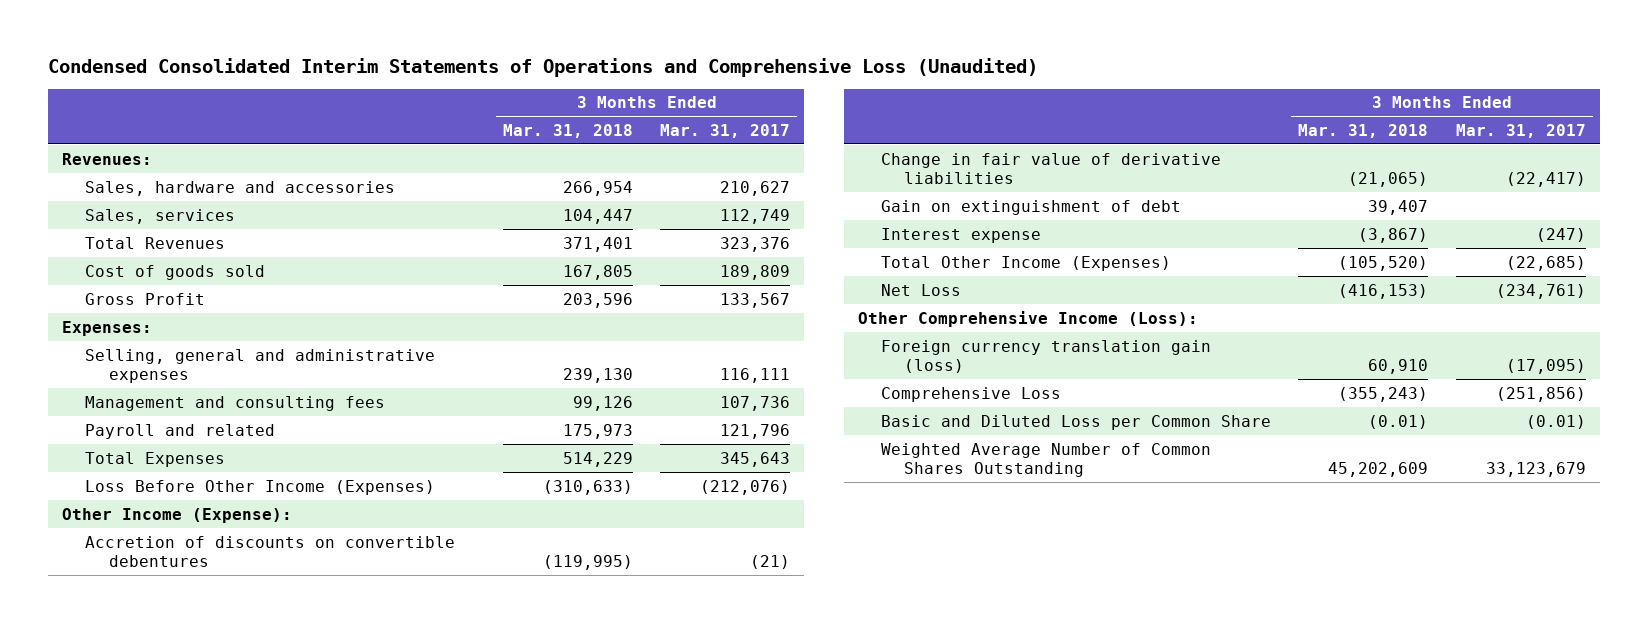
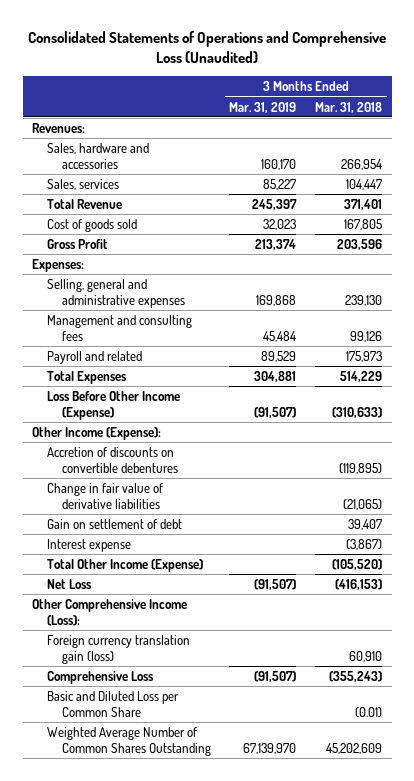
- Condensed Consolidated Interim Statements of Operations and Comprehensive Loss (Unaudited)
+ Consolidated Statements of Operations and Comprehensive Loss (Unaudited)
- | 3 Months Ended Mar. 31, 2018 | 3 Months Ended Mar. 31, 2017
+ | 3 Months Ended Mar. 31, 2019 | 3 Months Ended Mar. 31, 2018
- Total Revenues | 371,401 | 323,376
+ Total Revenue | 245,397 | 371,401
- Loss Before Other Income (Expenses) | (310,633) | (212,076)
+ Loss Before Other Income (Expense) | (91,507) | (310,633)
- Accretion of discounts on convertible debentures | (119,995) | (21)
+ Accretion of discounts on convertible debentures | | (119,895)
- Gain on extinguishment of debt | 39,407 |
+ Gain on settlement of debt | | 39,407
- Total Other Income (Expenses) | (105,520) | (22,685)
+ Total Other Income (Expense) | | (105,520)

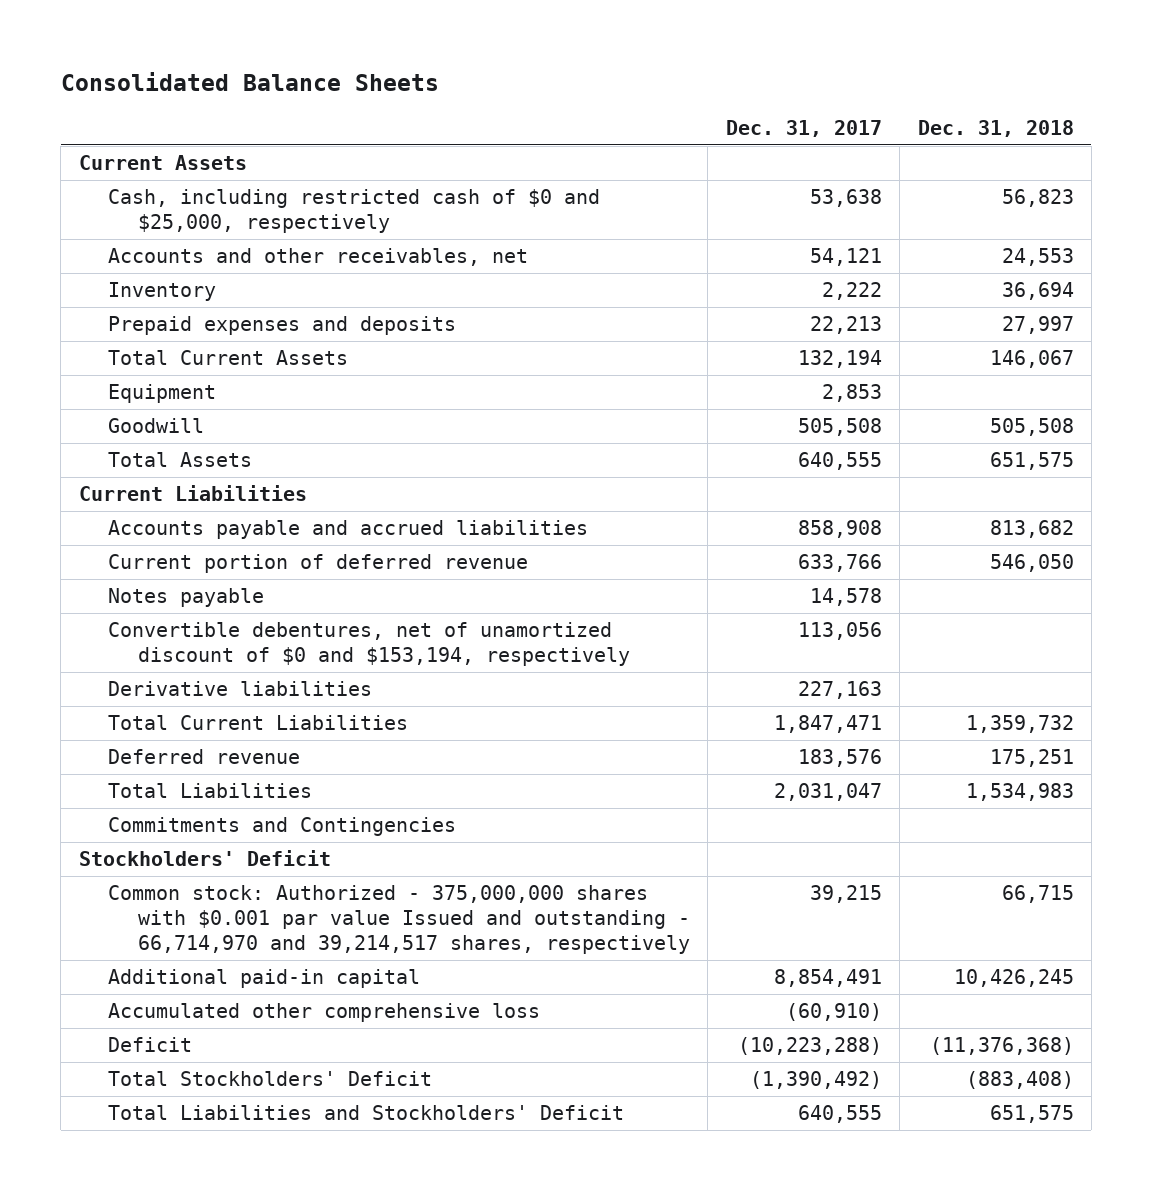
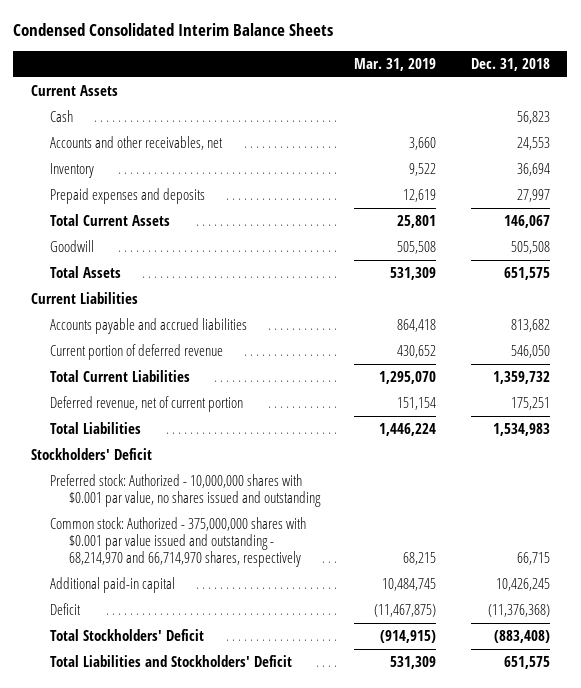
- Consolidated Balance Sheets
+ Condensed Consolidated Interim Balance Sheets
- | Dec. 31, 2017 | Dec. 31, 2018
+ | Mar. 31, 2019 | Dec. 31, 2018
- Cash, including restricted cash of $0 and $25,000, respectively | 53,638 | 56,823
+ Cash | | 56,823
- Equipment | 2,853 |
- Notes payable | 14,578 |
- Convertible debentures, net of unamortized discount of $0 and $153,194, respectively | 113,056 |
- Derivative liabilities | 227,163 |
- Deferred revenue | 183,576 | 175,251
+ Deferred revenue, net of current portion | 151,154 | 175,251
- Commitments and Contingencies
- Common stock: Authorized - 375,000,000 shares with $0.001 par value Issued and outstanding - 66,714,970 and 39,214,517 shares, respectively | 39,215 | 66,715
+ Preferred stock: Authorized - 10,000,000 shares with $0.001 par value, no shares issued and outstanding
+ Common stock: Authorized - 375,000,000 shares with $0.001 par value issued and outstanding - 68,214,970 and 66,714,970 shares, respectively | 68,215 | 66,715
- Accumulated other comprehensive loss | (60,910) |

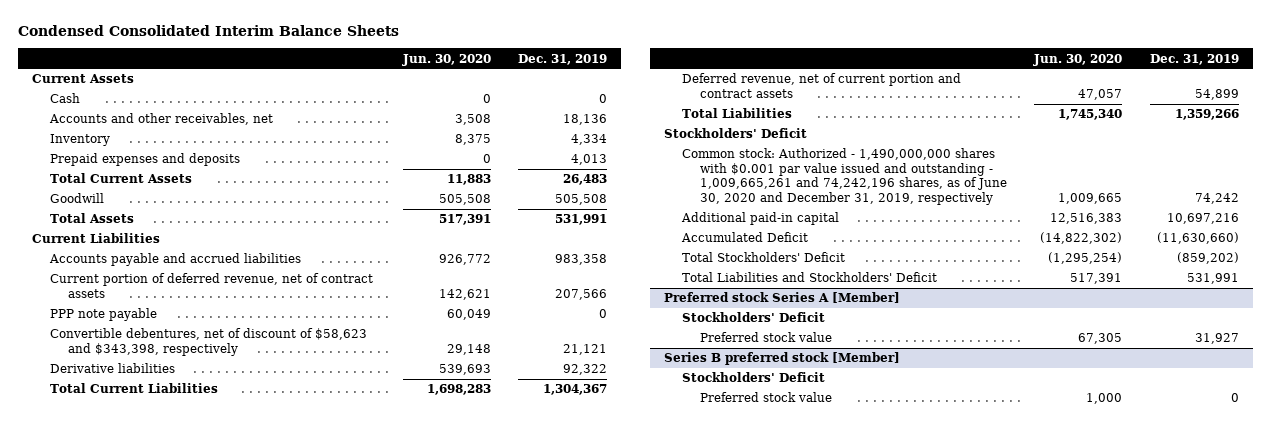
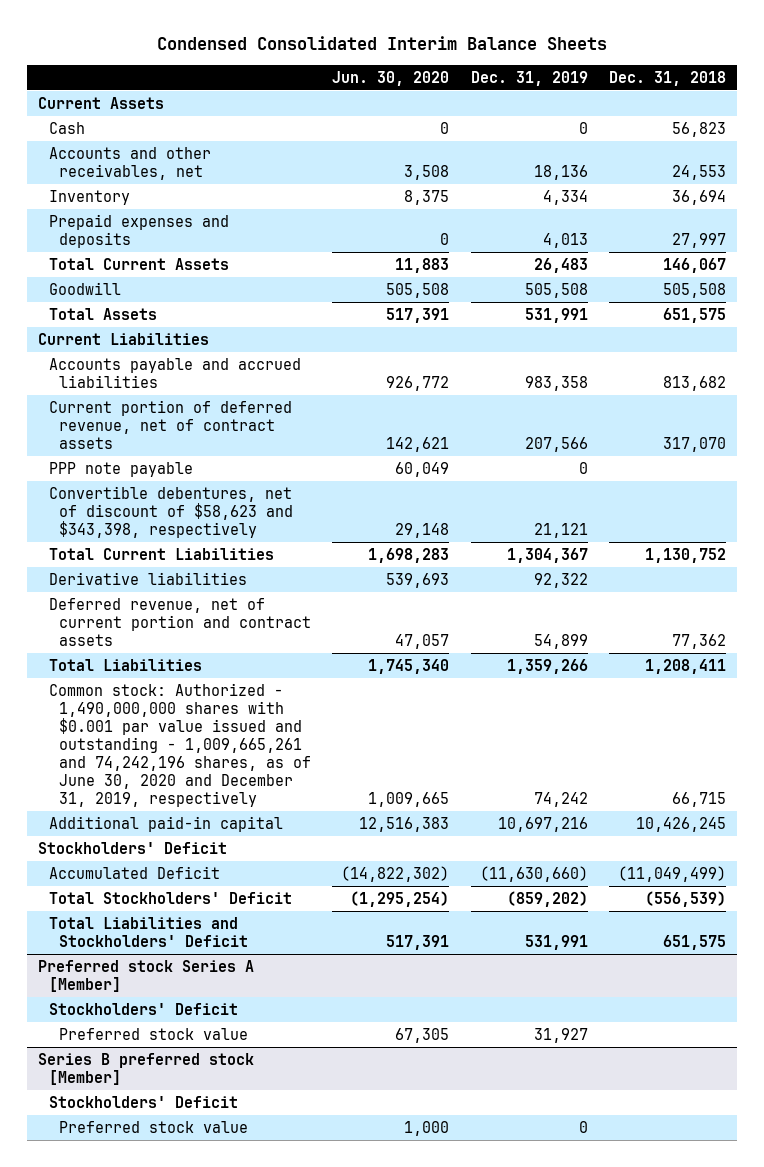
- | Jun. 30, 2020 | Dec. 31, 2019
+ | Jun. 30, 2020 | Dec. 31, 2019 | Dec. 31, 2018
moved down: Derivative liabilities | 539,693 | 92,322 |
moved down: Stockholders' Deficit

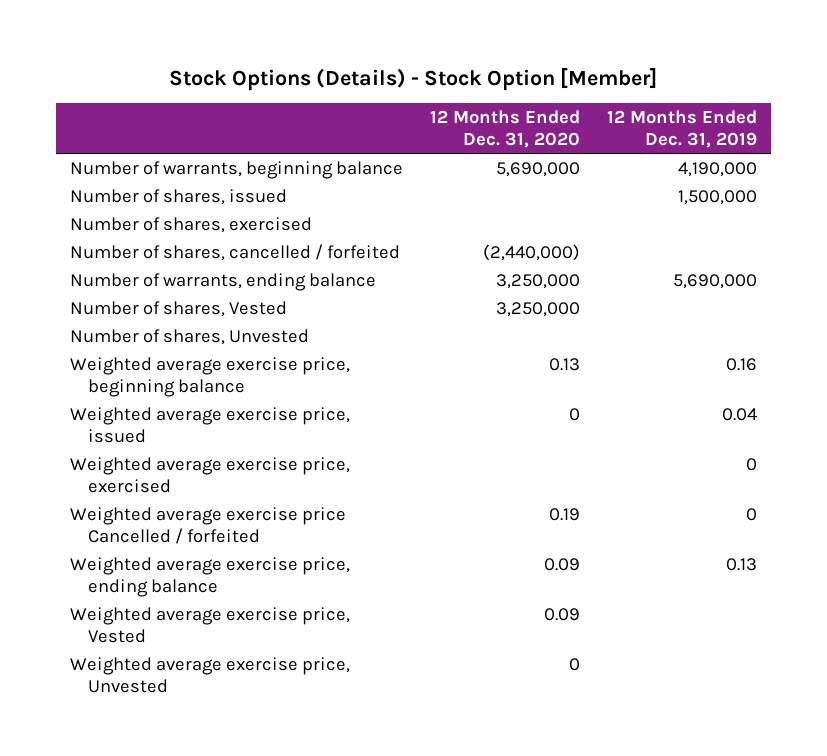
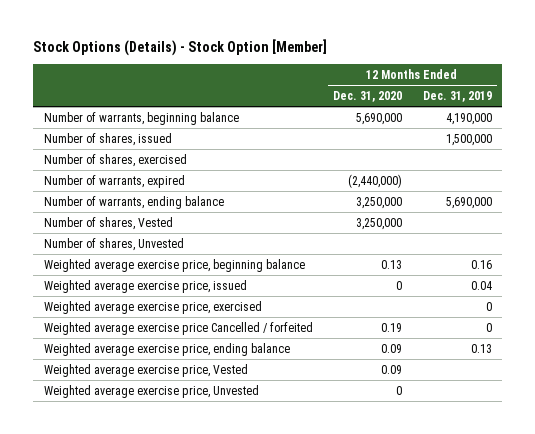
- Number of shares, cancelled / forfeited | (2,440,000) |
+ Number of warrants, expired | (2,440,000) |

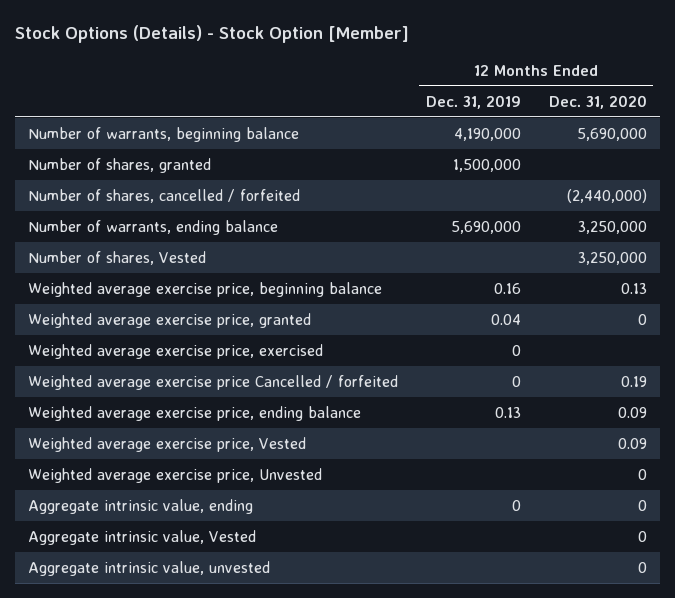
- | 12 Months Ended Dec. 31, 2020 | 12 Months Ended Dec. 31, 2019
+ | 12 Months Ended Dec. 31, 2019 | 12 Months Ended Dec. 31, 2020
- Number of shares, issued | | 1,500,000
- Number of shares, exercised
- Number of warrants, expired | (2,440,000) |
+ Number of shares, granted | 1,500,000 |
+ Number of shares, cancelled / forfeited | | (2,440,000)
- Number of shares, Unvested
- Weighted average exercise price, issued | 0 | 0.04
+ Weighted average exercise price, granted | 0.04 | 0
+ Aggregate intrinsic value, ending | 0 | 0
+ Aggregate intrinsic value, Vested | | 0
+ Aggregate intrinsic value, unvested | | 0

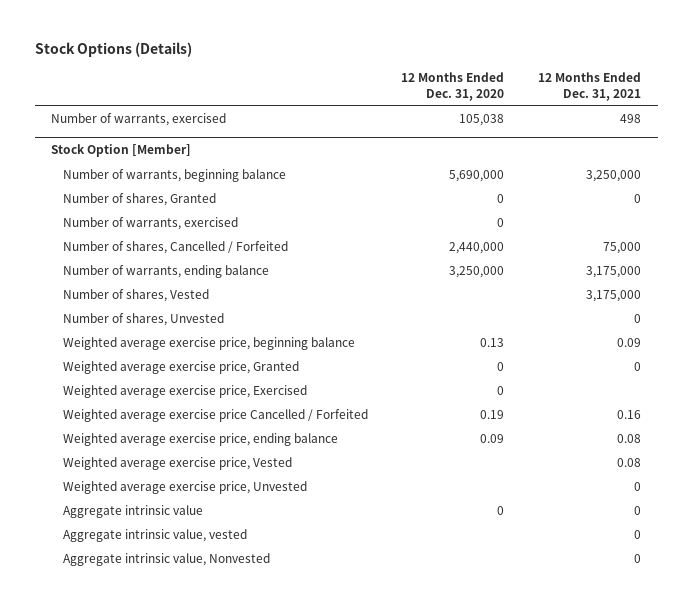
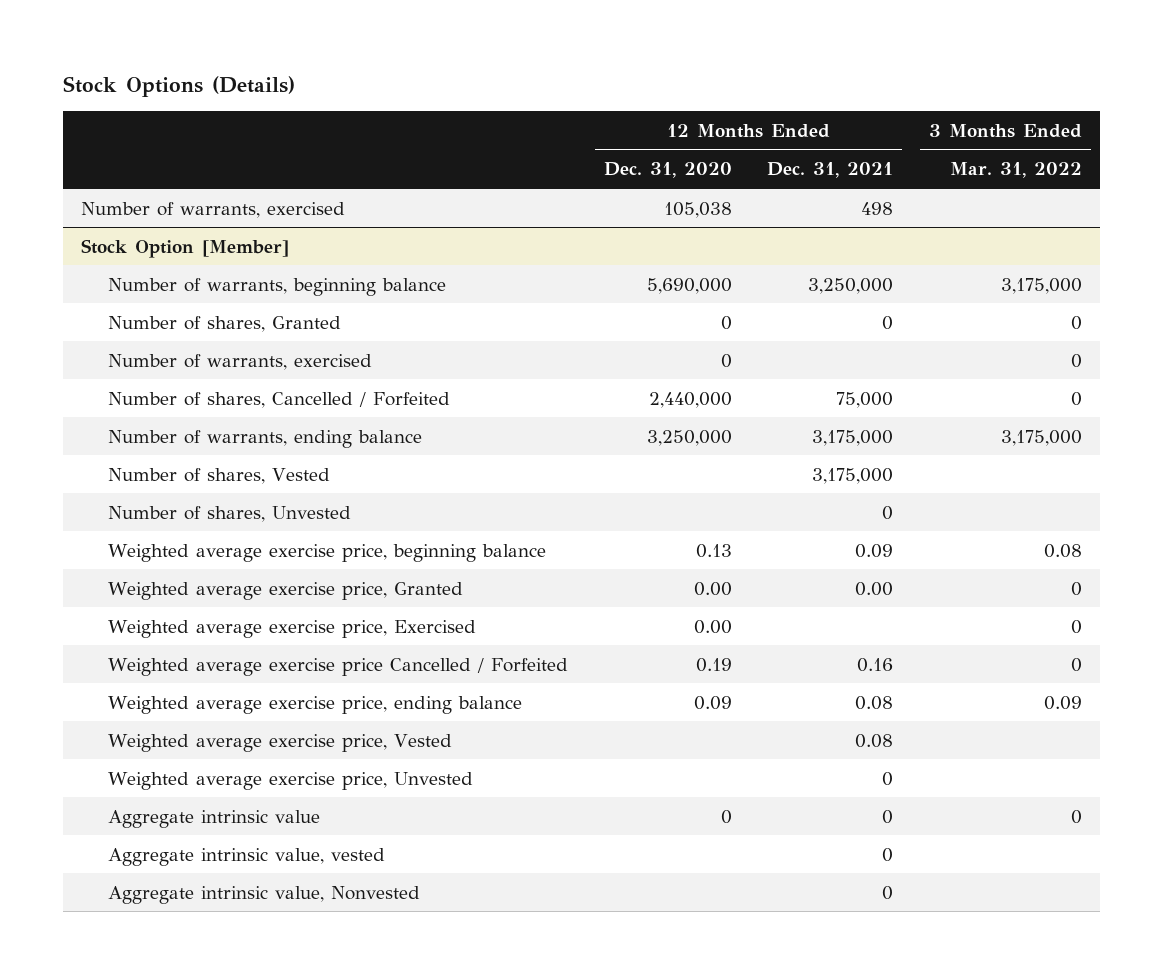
- | 12 Months Ended Dec. 31, 2020 | 12 Months Ended Dec. 31, 2021
+ | 12 Months Ended Dec. 31, 2020 | 12 Months Ended Dec. 31, 2021 | 3 Months Ended Mar. 31, 2022
@ Stock Option [Member]
- Weighted average exercise price, Granted | 0 | 0
- Weighted average exercise price, Exercised | 0 |
+ Weighted average exercise price, Granted | 0.00 | 0.00 | 0
+ Weighted average exercise price, Exercised | 0.00 | | 0

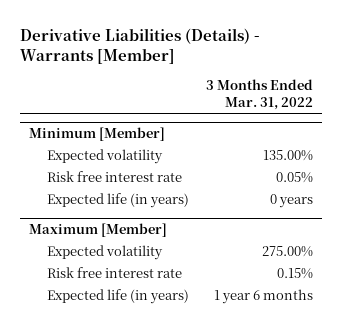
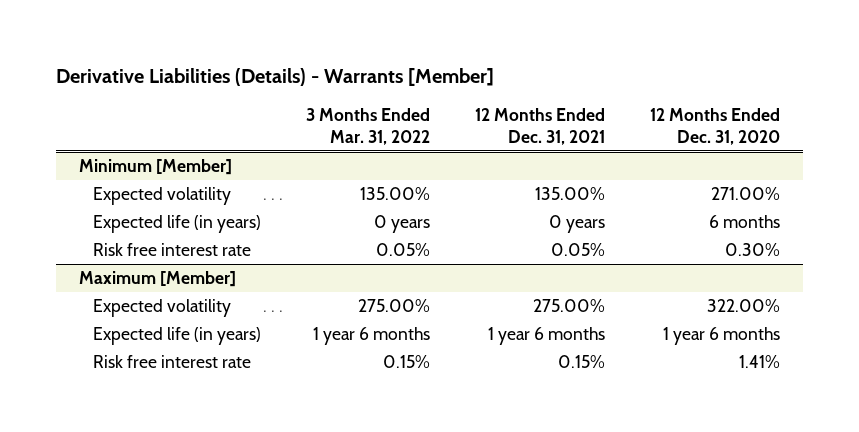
- | 3 Months Ended Mar. 31, 2022
+ | 3 Months Ended Mar. 31, 2022 | 12 Months Ended Dec. 31, 2021 | 12 Months Ended Dec. 31, 2020
@ Minimum [Member]
moved down: Risk free interest rate | 0.05% | 0.05% | 0.30%
@ Maximum [Member]
moved down: Risk free interest rate | 0.15% | 0.15% | 1.41%

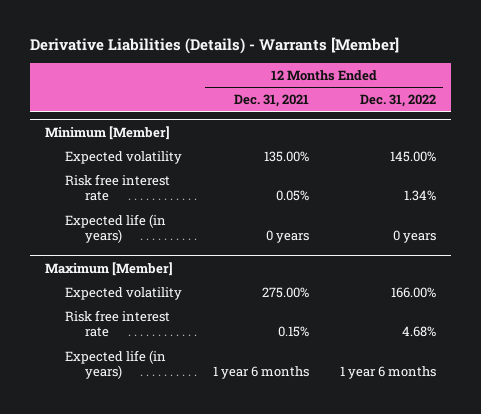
- | 3 Months Ended Mar. 31, 2022 | 12 Months Ended Dec. 31, 2021 | 12 Months Ended Dec. 31, 2020
+ | 12 Months Ended Dec. 31, 2021 | 12 Months Ended Dec. 31, 2022
@ Minimum [Member]
moved down: Expected life (in years) | 0 years | 0 years
@ Maximum [Member]
moved down: Expected life (in years) | 1 year 6 months | 1 year 6 months

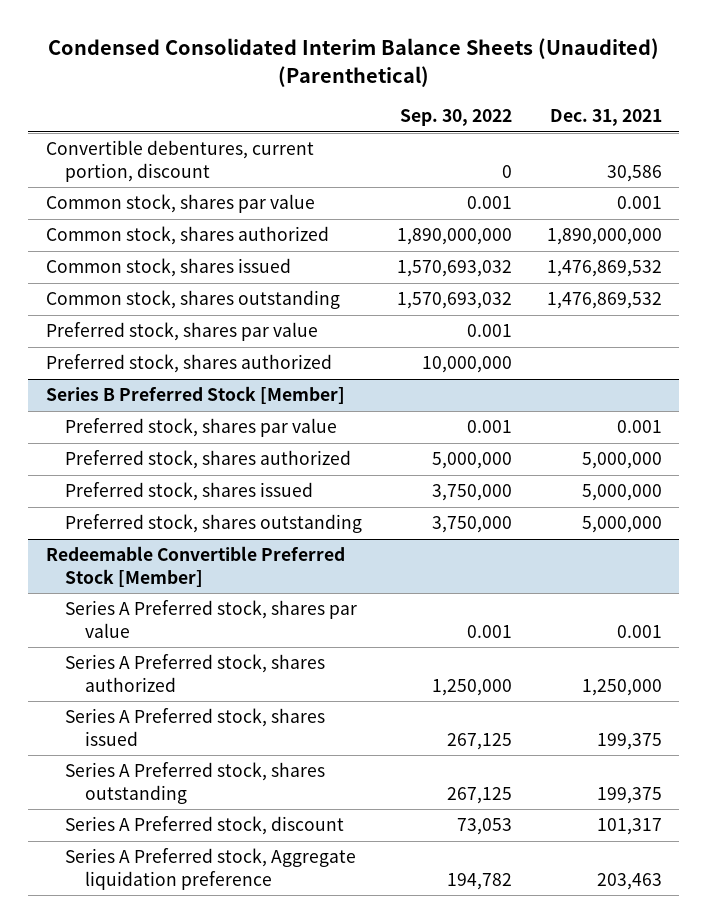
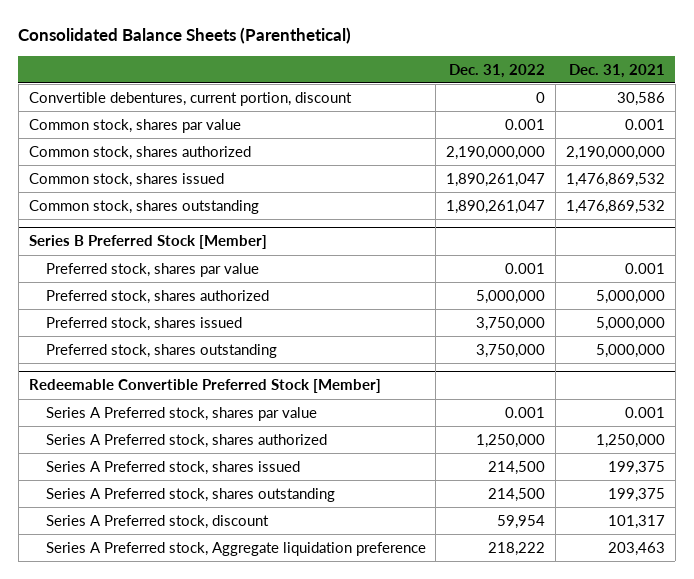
- Condensed Consolidated Interim Balance Sheets (Unaudited) (Parenthetical)
+ Consolidated Balance Sheets (Parenthetical)
- | Sep. 30, 2022 | Dec. 31, 2021
+ | Dec. 31, 2022 | Dec. 31, 2021
- Common stock, shares authorized | 1,890,000,000 | 1,890,000,000
+ Common stock, shares authorized | 2,190,000,000 | 2,190,000,000
- Preferred stock, shares par value | 0.001 |
- Preferred stock, shares authorized | 10,000,000 |

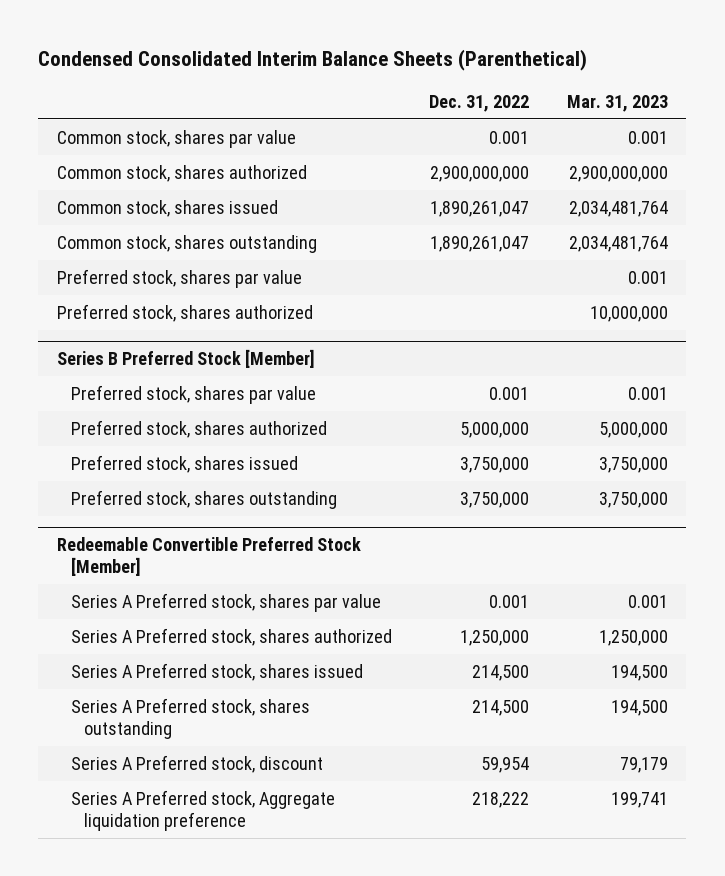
- Consolidated Balance Sheets (Parenthetical)
+ Condensed Consolidated Interim Balance Sheets (Parenthetical)
- | Dec. 31, 2022 | Dec. 31, 2021
+ | Dec. 31, 2022 | Mar. 31, 2023
- Convertible debentures, current portion, discount | 0 | 30,586
- Common stock, shares authorized | 2,190,000,000 | 2,190,000,000
+ Common stock, shares authorized | 2,900,000,000 | 2,900,000,000
+ Preferred stock, shares par value | | 0.001
+ Preferred stock, shares authorized | | 10,000,000

